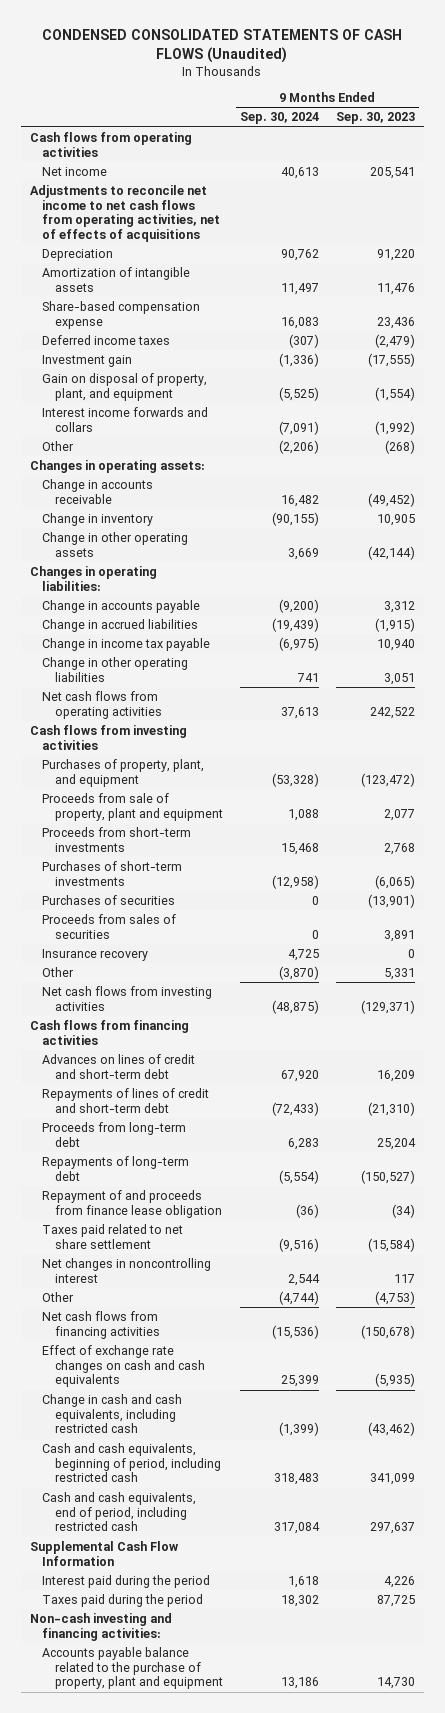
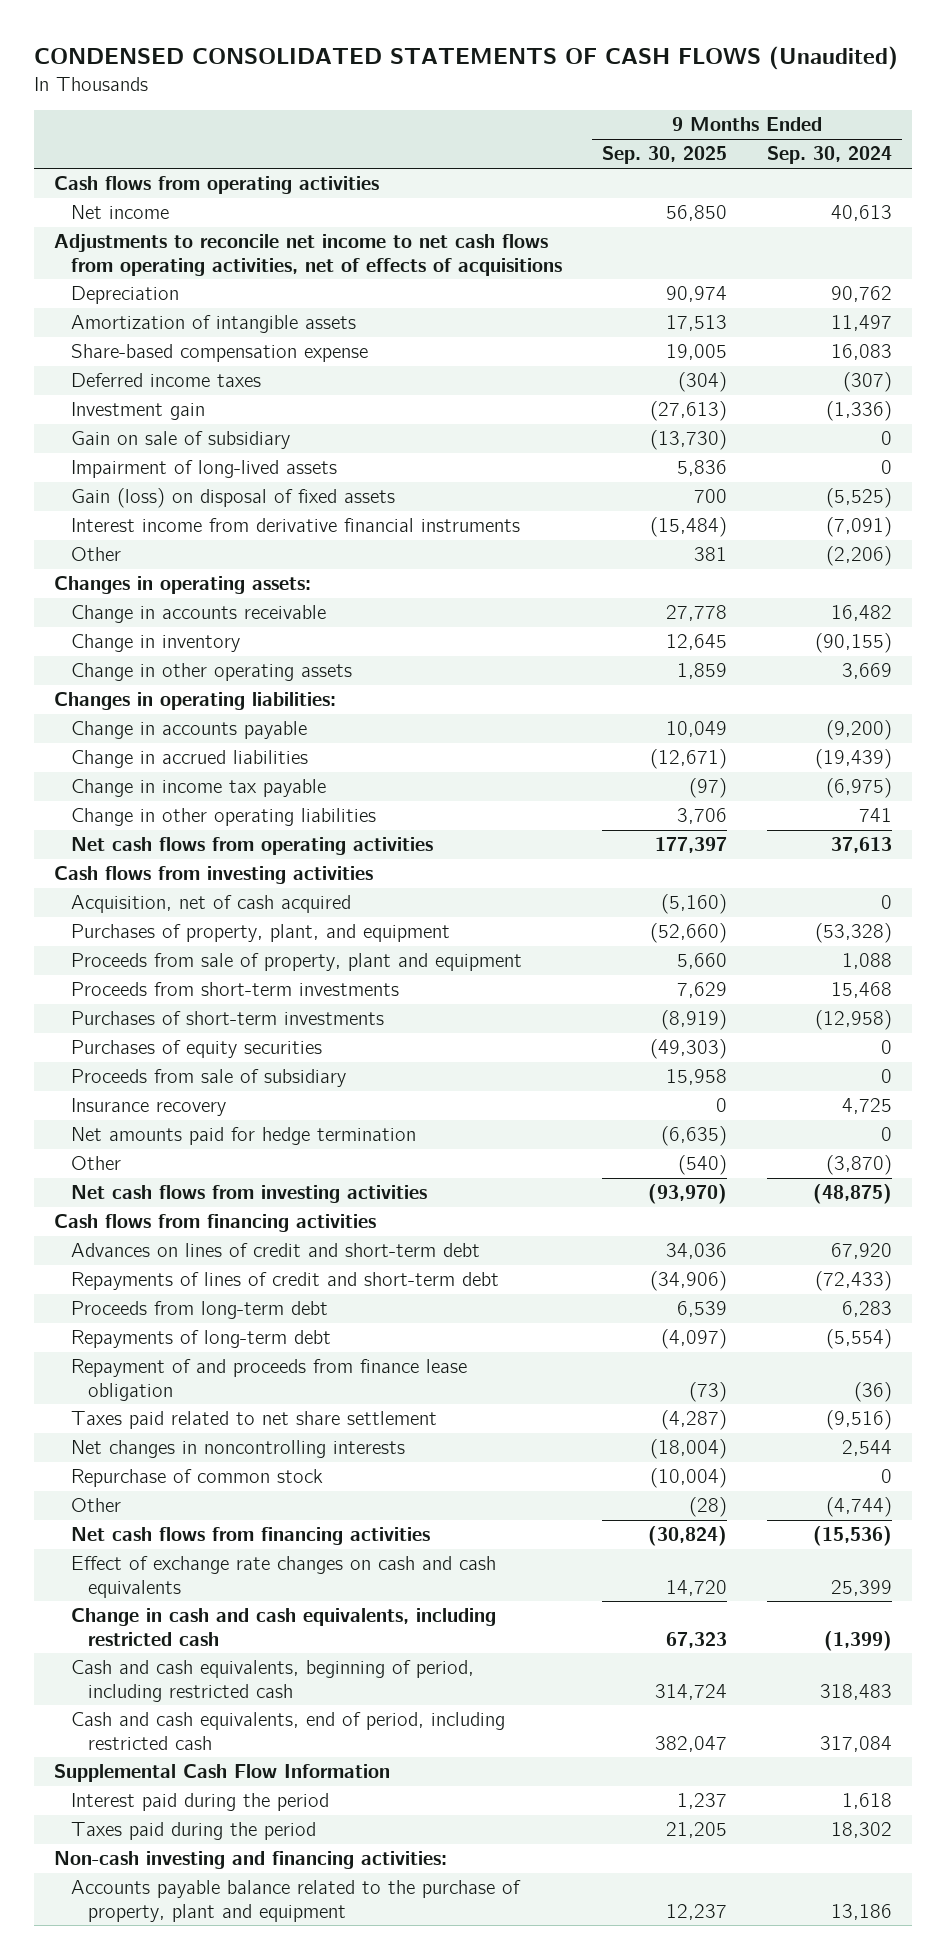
- | 9 Months Ended Sep. 30, 2024 | 9 Months Ended Sep. 30, 2023
+ | 9 Months Ended Sep. 30, 2025 | 9 Months Ended Sep. 30, 2024
- Gain on disposal of property, plant, and equipment | (5,525) | (1,554)
- Interest income forwards and collars | (7,091) | (1,992)
+ Gain on sale of subsidiary | (13,730) | 0
+ Impairment of long-lived assets | 5,836 | 0
+ Gain (loss) on disposal of fixed assets | 700 | (5,525)
+ Interest income from derivative financial instruments | (15,484) | (7,091)
+ Acquisition, net of cash acquired | (5,160) | 0
- Purchases of securities | 0 | (13,901)
- Proceeds from sales of securities | 0 | 3,891
+ Purchases of equity securities | (49,303) | 0
+ Proceeds from sale of subsidiary | 15,958 | 0
+ Net amounts paid for hedge termination | (6,635) | 0
- Net changes in noncontrolling interest | 2,544 | 117
+ Net changes in noncontrolling interests | (18,004) | 2,544
+ Repurchase of common stock | (10,004) | 0

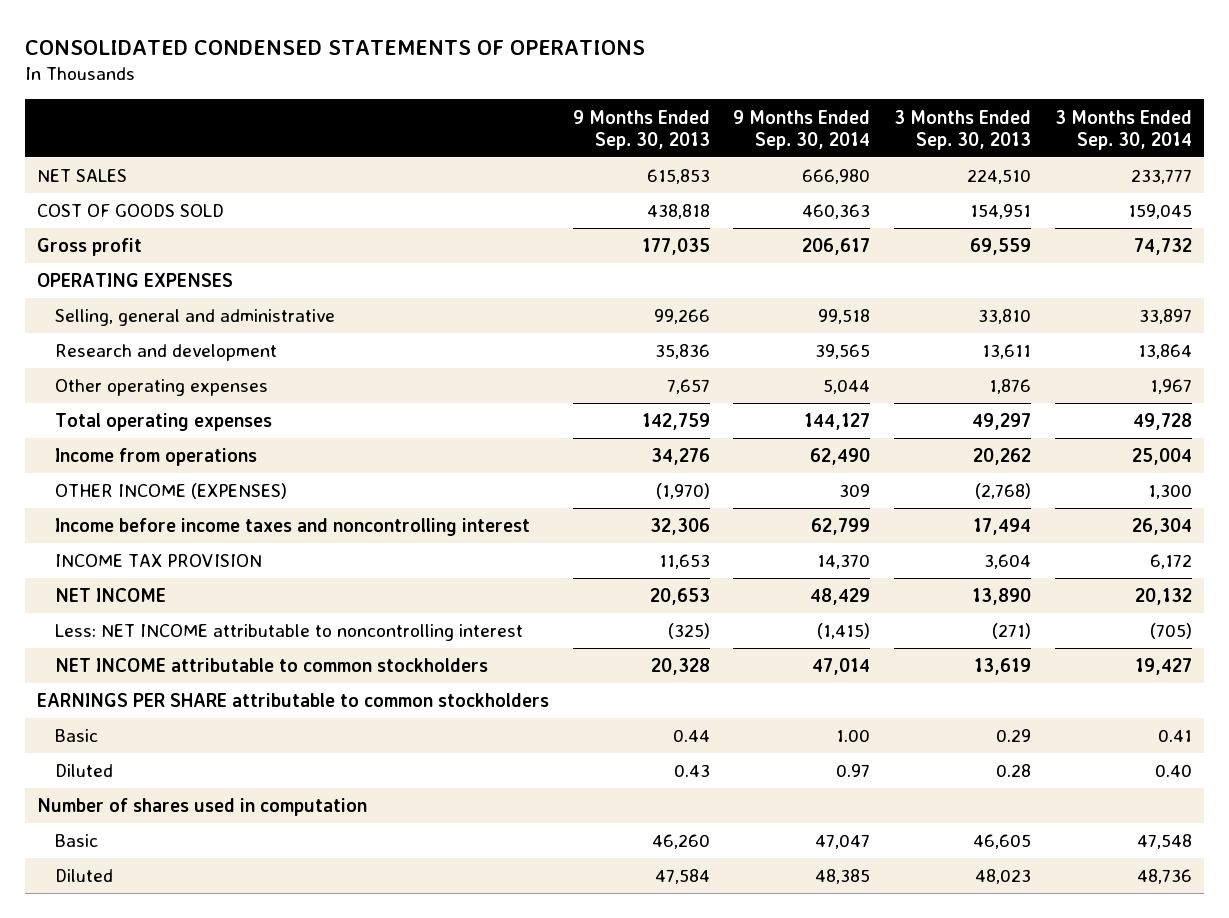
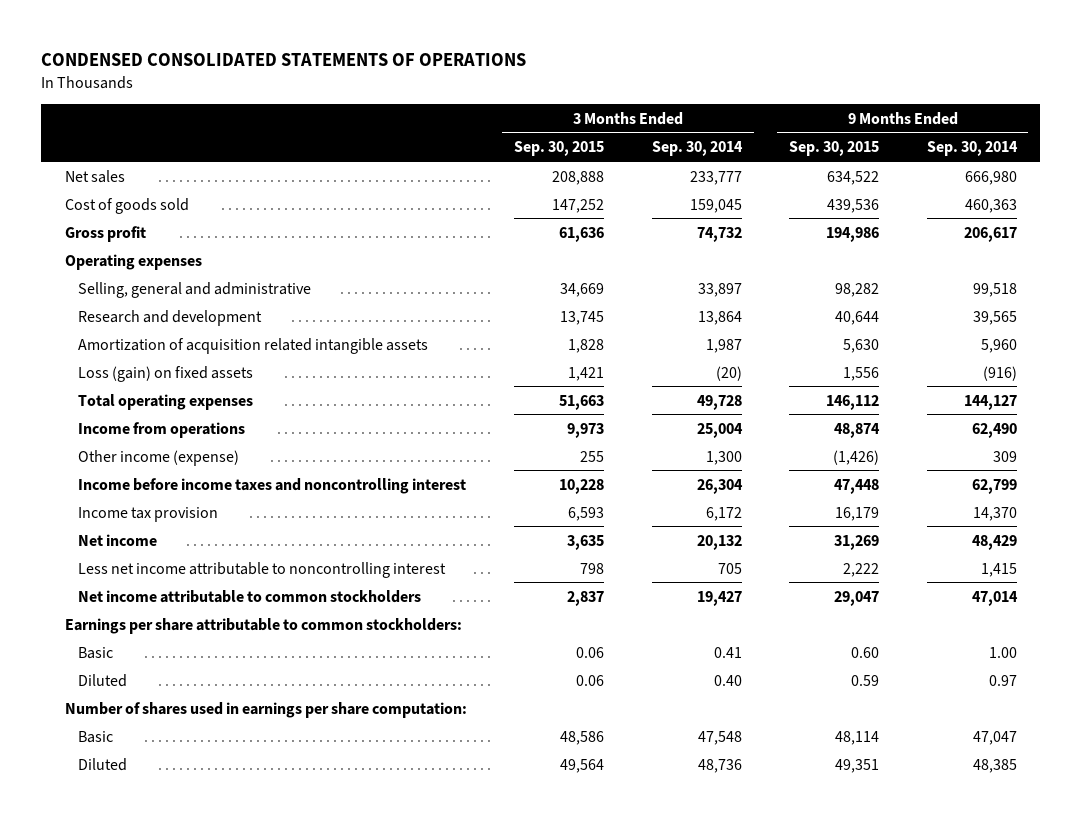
- CONSOLIDATED CONDENSED STATEMENTS OF OPERATIONS
+ CONDENSED CONSOLIDATED STATEMENTS OF OPERATIONS
- | 9 Months Ended Sep. 30, 2013 | 9 Months Ended Sep. 30, 2014 | 3 Months Ended Sep. 30, 2013 | 3 Months Ended Sep. 30, 2014
+ | 3 Months Ended Sep. 30, 2015 | 3 Months Ended Sep. 30, 2014 | 9 Months Ended Sep. 30, 2015 | 9 Months Ended Sep. 30, 2014
- NET SALES | 615,853 | 666,980 | 224,510 | 233,777
- COST OF GOODS SOLD | 438,818 | 460,363 | 154,951 | 159,045
+ Net sales | 208,888 | 233,777 | 634,522 | 666,980
+ Cost of goods sold | 147,252 | 159,045 | 439,536 | 460,363
- OPERATING EXPENSES
+ Operating expenses
- Other operating expenses | 7,657 | 5,044 | 1,876 | 1,967
+ Amortization of acquisition related intangible assets | 1,828 | 1,987 | 5,630 | 5,960
+ Loss (gain) on fixed assets | 1,421 | (20) | 1,556 | (916)
- OTHER INCOME (EXPENSES) | (1,970) | 309 | (2,768) | 1,300
+ Other income (expense) | 255 | 1,300 | (1,426) | 309
- INCOME TAX PROVISION | 11,653 | 14,370 | 3,604 | 6,172
- NET INCOME | 20,653 | 48,429 | 13,890 | 20,132
- Less: NET INCOME attributable to noncontrolling interest | (325) | (1,415) | (271) | (705)
- NET INCOME attributable to common stockholders | 20,328 | 47,014 | 13,619 | 19,427
- EARNINGS PER SHARE attributable to common stockholders
+ Income tax provision | 6,593 | 6,172 | 16,179 | 14,370
+ Net income | 3,635 | 20,132 | 31,269 | 48,429
+ Less net income attributable to noncontrolling interest | 798 | 705 | 2,222 | 1,415
+ Net income attributable to common stockholders | 2,837 | 19,427 | 29,047 | 47,014
+ Earnings per share attributable to common stockholders:
- Number of shares used in computation
+ Number of shares used in earnings per share computation:

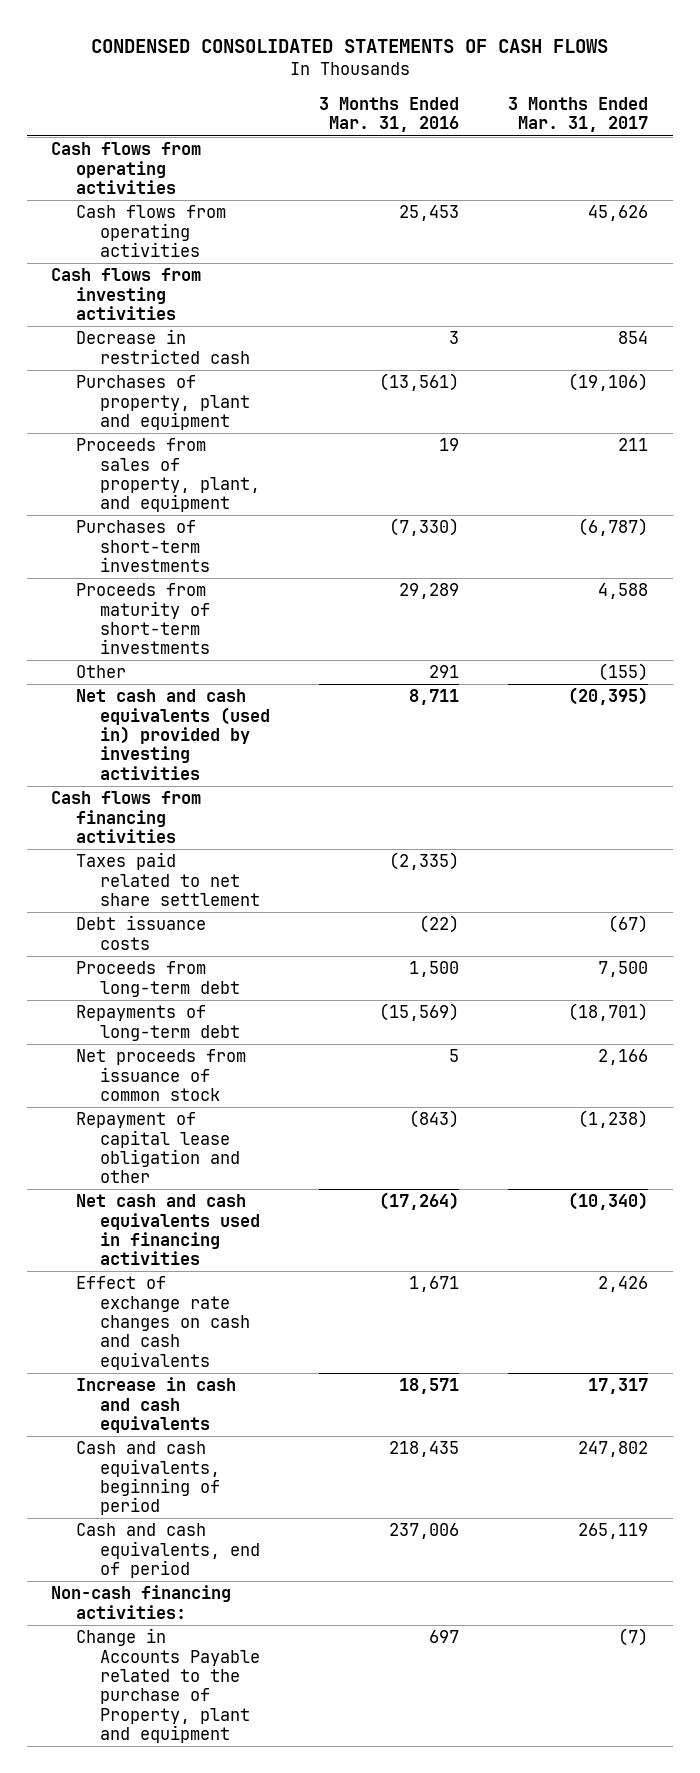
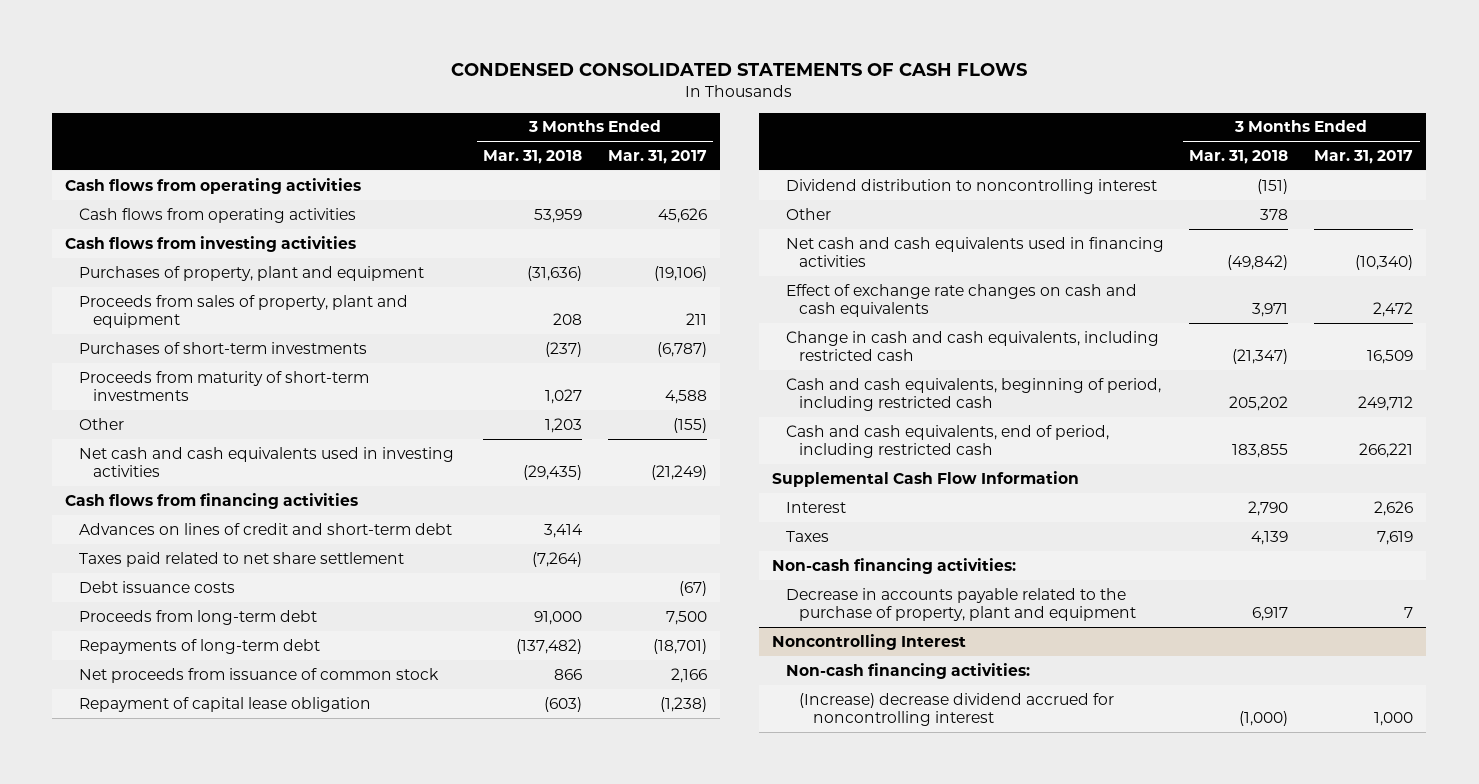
- | 3 Months Ended Mar. 31, 2016 | 3 Months Ended Mar. 31, 2017
+ | 3 Months Ended Mar. 31, 2018 | 3 Months Ended Mar. 31, 2017
- Decrease in restricted cash | 3 | 854
- Proceeds from sales of property, plant, and equipment | 19 | 211
+ Proceeds from sales of property, plant and equipment | 208 | 211
- Net cash and cash equivalents (used in) provided by investing activities | 8,711 | (20,395)
+ Net cash and cash equivalents used in investing activities | (29,435) | (21,249)
+ Advances on lines of credit and short-term debt | 3,414 |
- Repayment of capital lease obligation and other | (843) | (1,238)
+ Repayment of capital lease obligation | (603) | (1,238)
+ Dividend distribution to noncontrolling interest | (151) |
+ Other | 378 |
- Effect of exchange rate changes on cash and cash equivalents | 1,671 | 2,426
- Increase in cash and cash equivalents | 18,571 | 17,317
- Cash and cash equivalents, beginning of period | 218,435 | 247,802
- Cash and cash equivalents, end of period | 237,006 | 265,119
+ Effect of exchange rate changes on cash and cash equivalents | 3,971 | 2,472
+ Change in cash and cash equivalents, including restricted cash | (21,347) | 16,509
+ Cash and cash equivalents, beginning of period, including restricted cash | 205,202 | 249,712
+ Cash and cash equivalents, end of period, including restricted cash | 183,855 | 266,221
+ Supplemental Cash Flow Information
+ Interest | 2,790 | 2,626
+ Taxes | 4,139 | 7,619
- Change in Accounts Payable related to the purchase of Property, plant and equipment | 697 | (7)
+ Decrease in accounts payable related to the purchase of property, plant and equipment | 6,917 | 7
+ Noncontrolling Interest
+ Non-cash financing activities:
+ (Increase) decrease dividend accrued for noncontrolling interest | (1,000) | 1,000

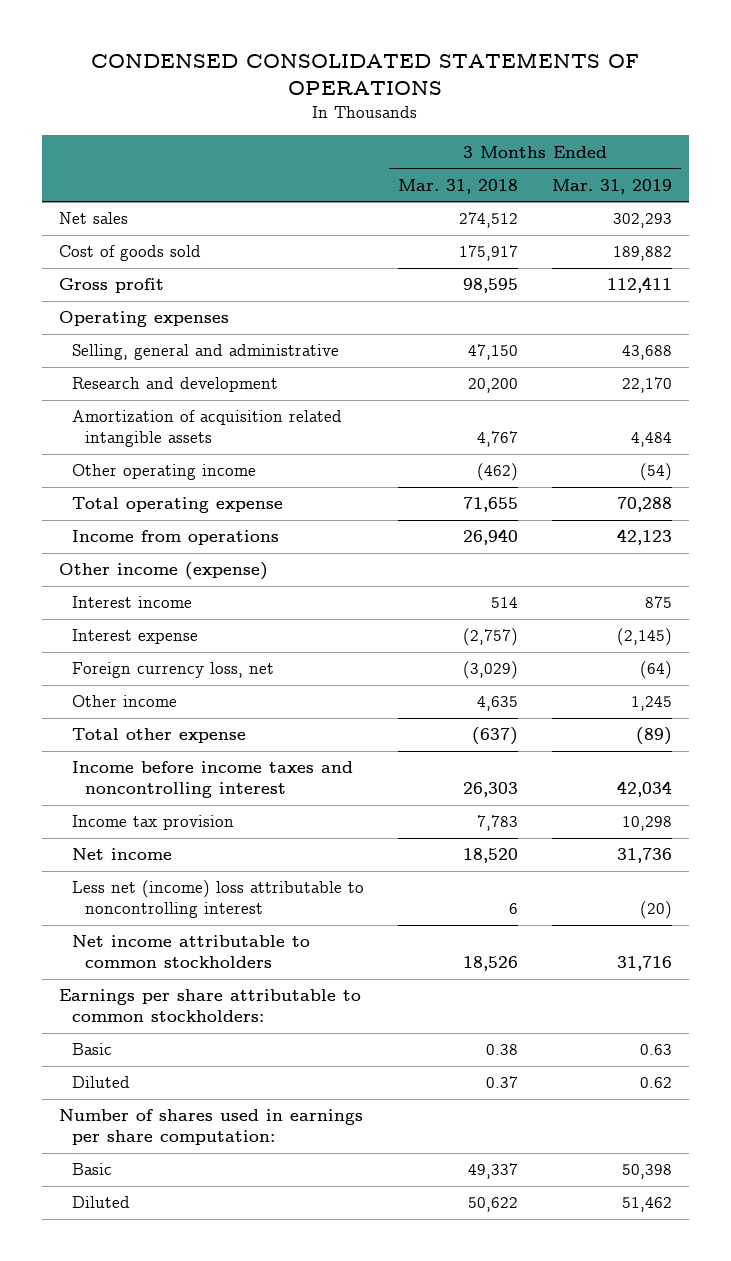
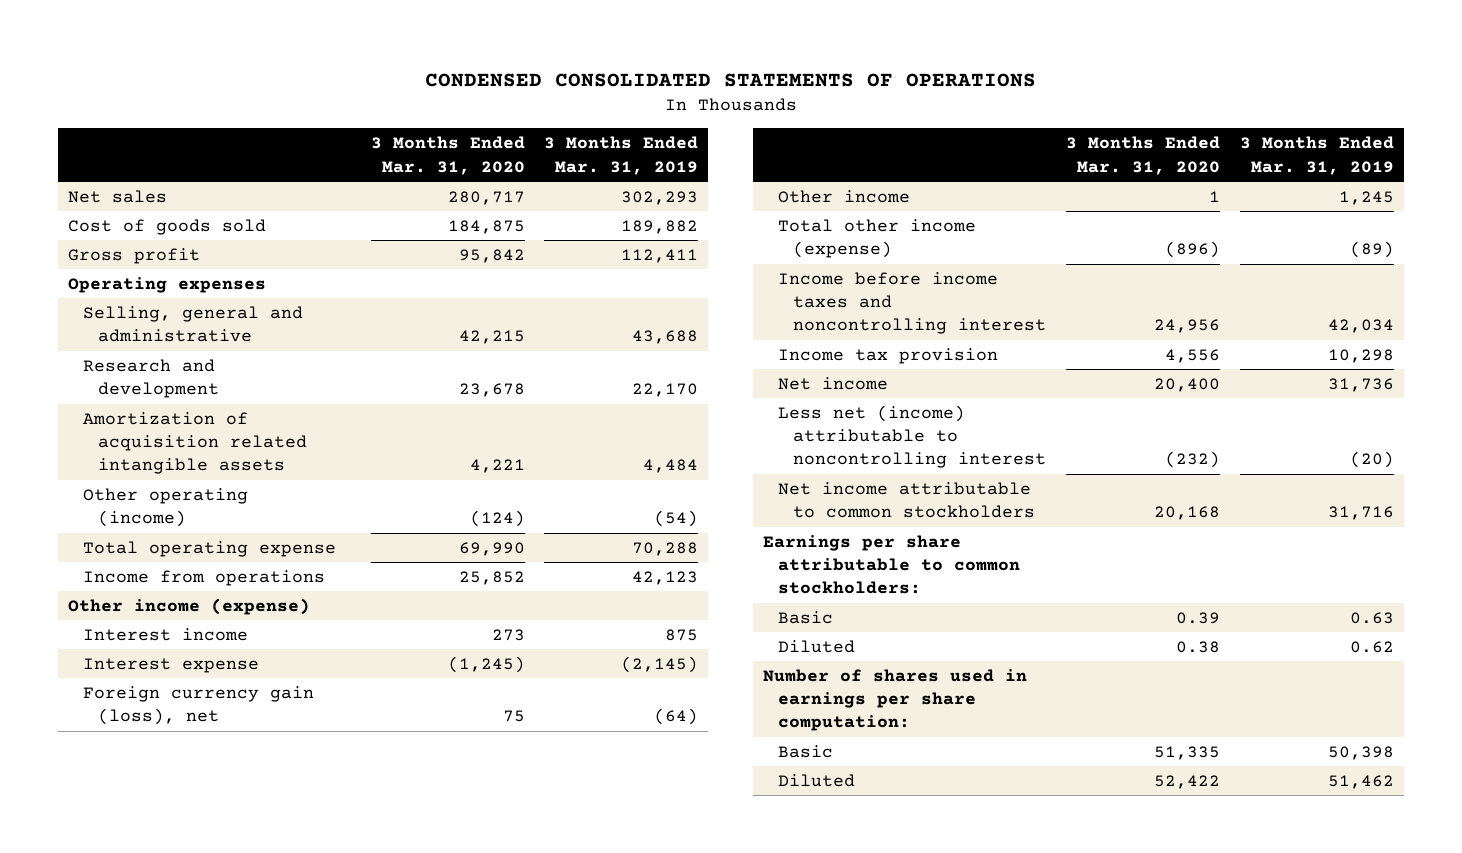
- | 3 Months Ended Mar. 31, 2018 | 3 Months Ended Mar. 31, 2019
+ | 3 Months Ended Mar. 31, 2020 | 3 Months Ended Mar. 31, 2019
- Other operating income | (462) | (54)
+ Other operating (income) | (124) | (54)
- Foreign currency loss, net | (3,029) | (64)
+ Foreign currency gain (loss), net | 75 | (64)
- Total other expense | (637) | (89)
+ Total other income (expense) | (896) | (89)
- Less net (income) loss attributable to noncontrolling interest | 6 | (20)
+ Less net (income) attributable to noncontrolling interest | (232) | (20)

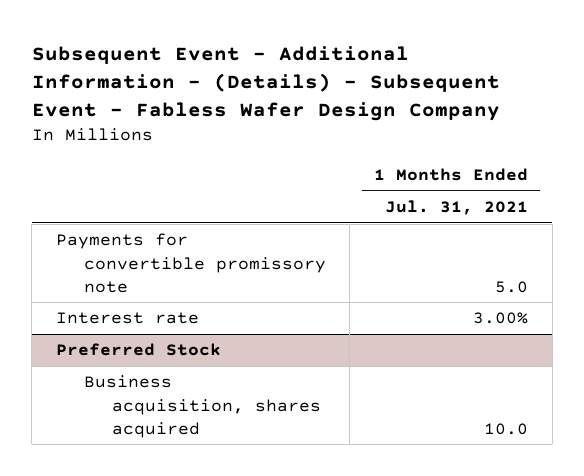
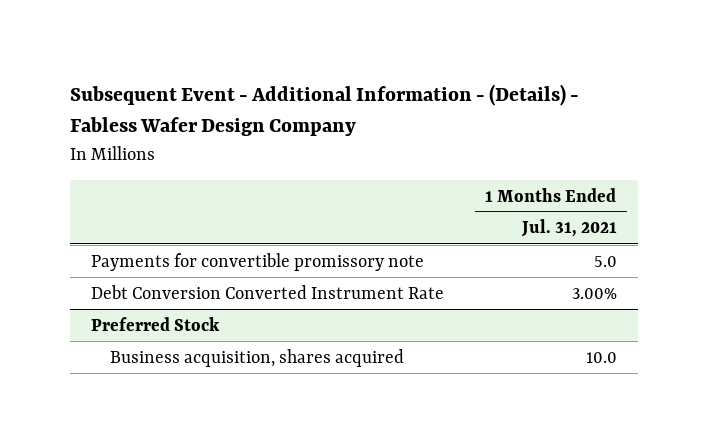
- Subsequent Event - Additional Information - (Details) - Subsequent Event - Fabless Wafer Design Company
+ Subsequent Event - Additional Information - (Details) - Fabless Wafer Design Company
- Interest rate | 3.00%
+ Debt Conversion Converted Instrument Rate | 3.00%

